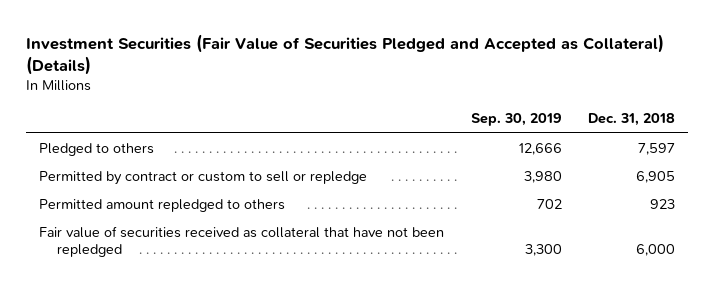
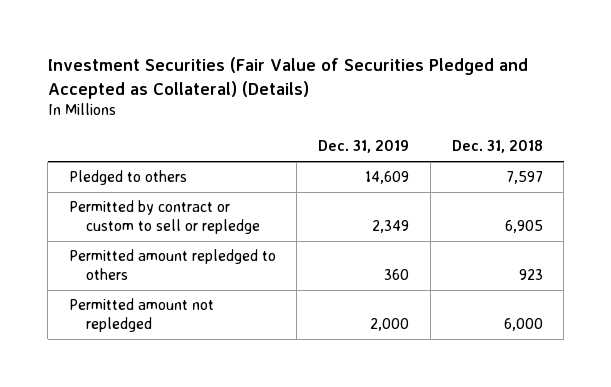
- | Sep. 30, 2019 | Dec. 31, 2018
+ | Dec. 31, 2019 | Dec. 31, 2018
- Fair value of securities received as collateral that have not been repledged | 3,300 | 6,000
+ Permitted amount not repledged | 2,000 | 6,000

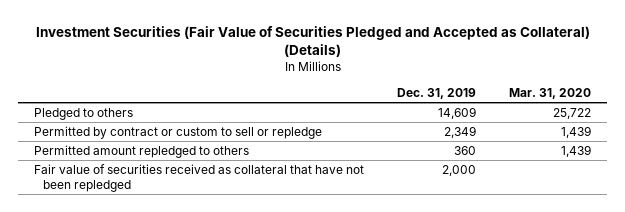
- | Dec. 31, 2019 | Dec. 31, 2018
+ | Dec. 31, 2019 | Mar. 31, 2020
- Permitted amount not repledged | 2,000 | 6,000
+ Fair value of securities received as collateral that have not been repledged | 2,000 |

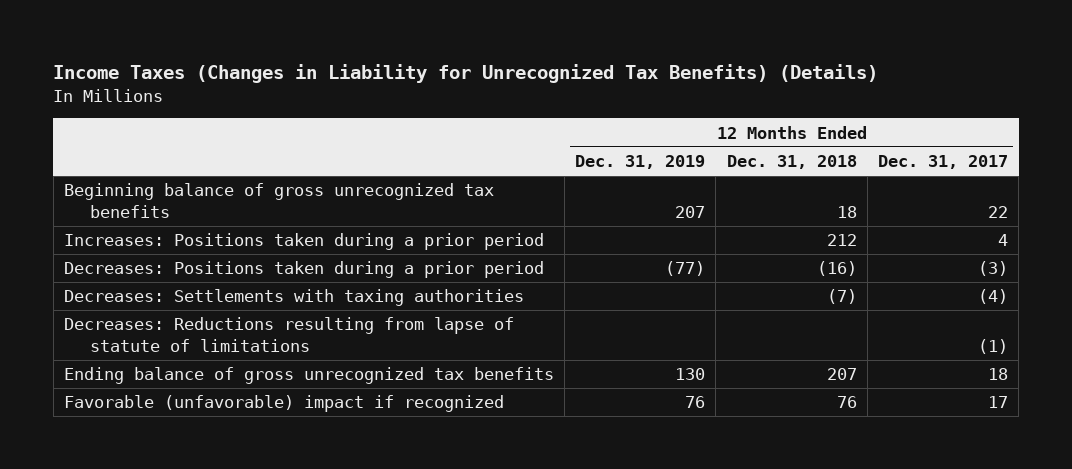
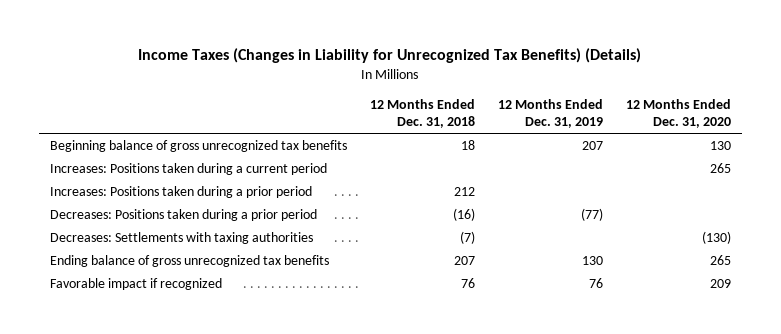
- | 12 Months Ended Dec. 31, 2019 | 12 Months Ended Dec. 31, 2018 | 12 Months Ended Dec. 31, 2017
+ | 12 Months Ended Dec. 31, 2018 | 12 Months Ended Dec. 31, 2019 | 12 Months Ended Dec. 31, 2020
+ Increases: Positions taken during a current period | | | 265
- Decreases: Reductions resulting from lapse of statute of limitations | | | (1)
- Favorable (unfavorable) impact if recognized | 76 | 76 | 17
+ Favorable impact if recognized | 76 | 76 | 209

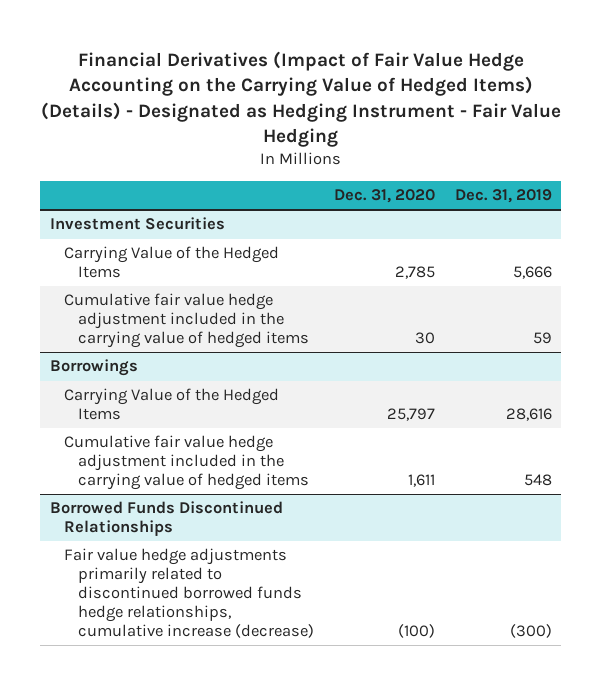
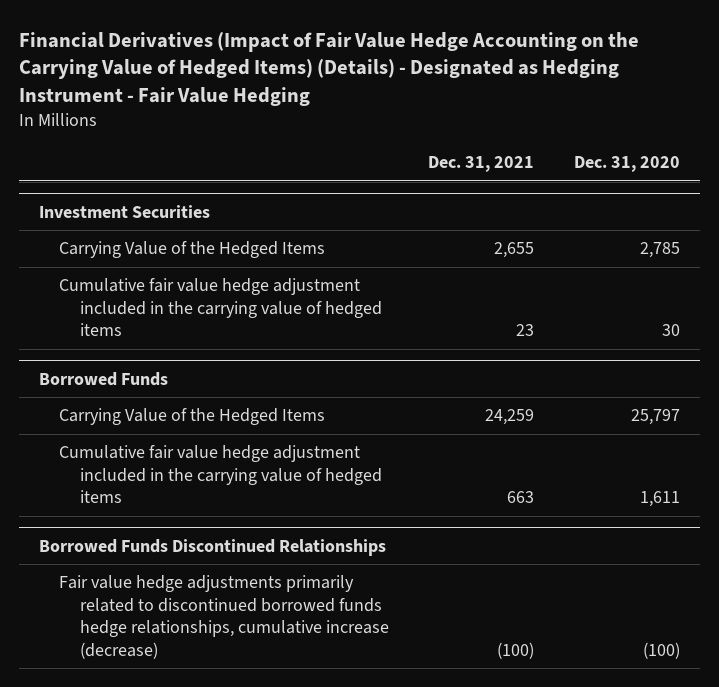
- | Dec. 31, 2020 | Dec. 31, 2019
+ | Dec. 31, 2021 | Dec. 31, 2020
- Borrowings
+ Borrowed Funds

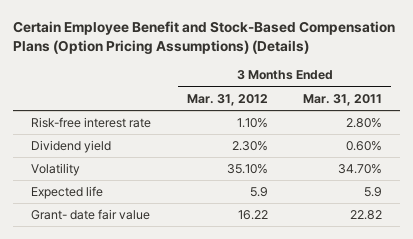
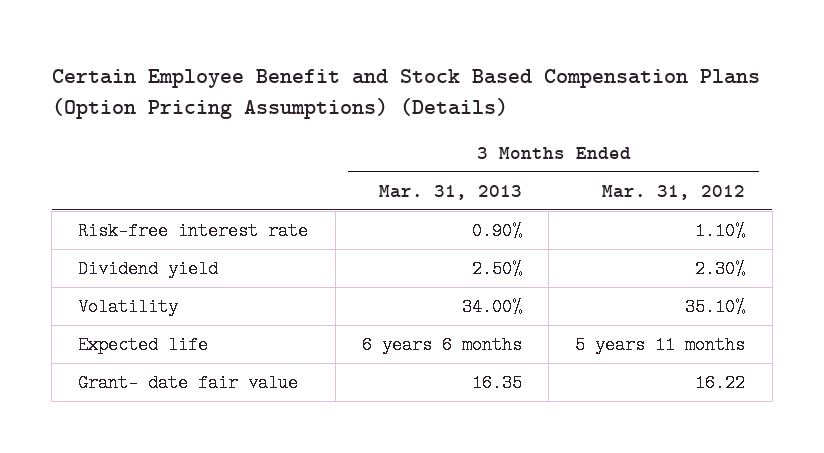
- Certain Employee Benefit and Stock-Based Compensation Plans (Option Pricing Assumptions) (Details)
+ Certain Employee Benefit and Stock Based Compensation Plans (Option Pricing Assumptions) (Details)
- | 3 Months Ended Mar. 31, 2012 | 3 Months Ended Mar. 31, 2011
+ | 3 Months Ended Mar. 31, 2013 | 3 Months Ended Mar. 31, 2012
- Expected life | 5.9 | 5.9
+ Expected life | 6 years 6 months | 5 years 11 months

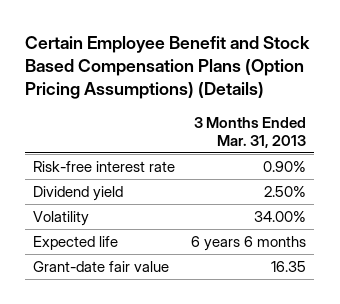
- | 3 Months Ended Mar. 31, 2013 | 3 Months Ended Mar. 31, 2012
+ | 3 Months Ended Mar. 31, 2013
- Grant- date fair value | 16.35 | 16.22
+ Grant-date fair value | 16.35

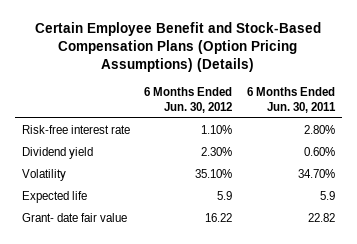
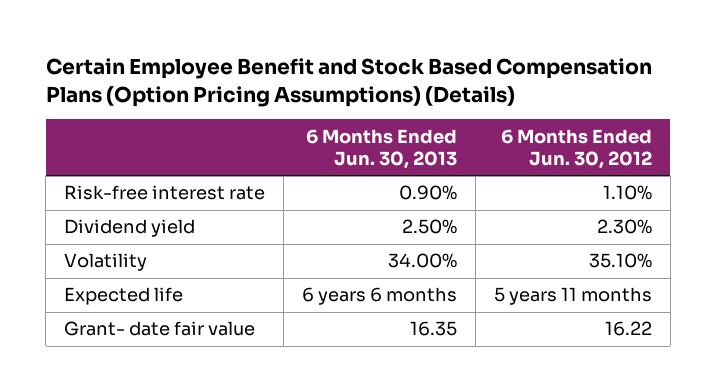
- Certain Employee Benefit and Stock-Based Compensation Plans (Option Pricing Assumptions) (Details)
+ Certain Employee Benefit and Stock Based Compensation Plans (Option Pricing Assumptions) (Details)
- | 6 Months Ended Jun. 30, 2012 | 6 Months Ended Jun. 30, 2011
+ | 6 Months Ended Jun. 30, 2013 | 6 Months Ended Jun. 30, 2012
- Expected life | 5.9 | 5.9
+ Expected life | 6 years 6 months | 5 years 11 months

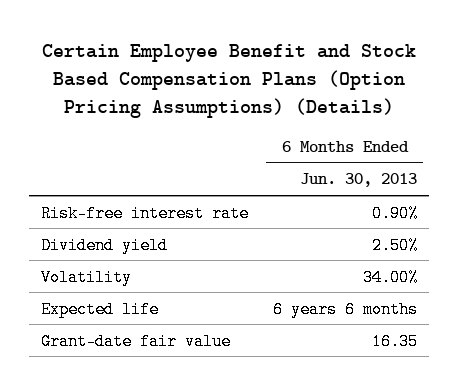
- | 6 Months Ended Jun. 30, 2013 | 6 Months Ended Jun. 30, 2012
+ | 6 Months Ended Jun. 30, 2013
- Grant- date fair value | 16.35 | 16.22
+ Grant-date fair value | 16.35

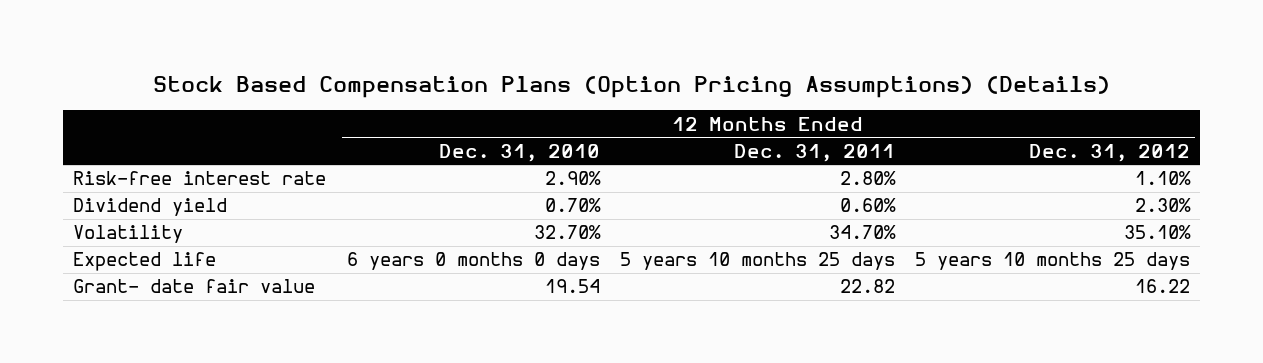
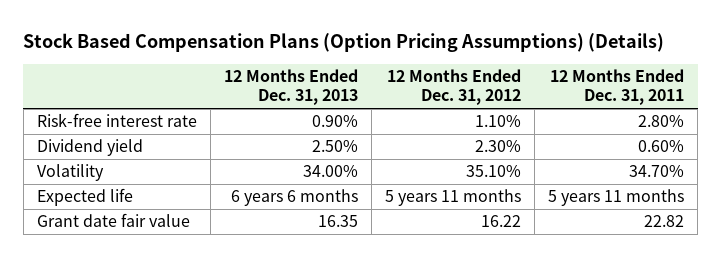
- | 12 Months Ended Dec. 31, 2010 | 12 Months Ended Dec. 31, 2011 | 12 Months Ended Dec. 31, 2012
+ | 12 Months Ended Dec. 31, 2013 | 12 Months Ended Dec. 31, 2012 | 12 Months Ended Dec. 31, 2011
- Expected life | 6 years 0 months 0 days | 5 years 10 months 25 days | 5 years 10 months 25 days
- Grant- date fair value | 19.54 | 22.82 | 16.22
+ Expected life | 6 years 6 months | 5 years 11 months | 5 years 11 months
+ Grant date fair value | 16.35 | 16.22 | 22.82

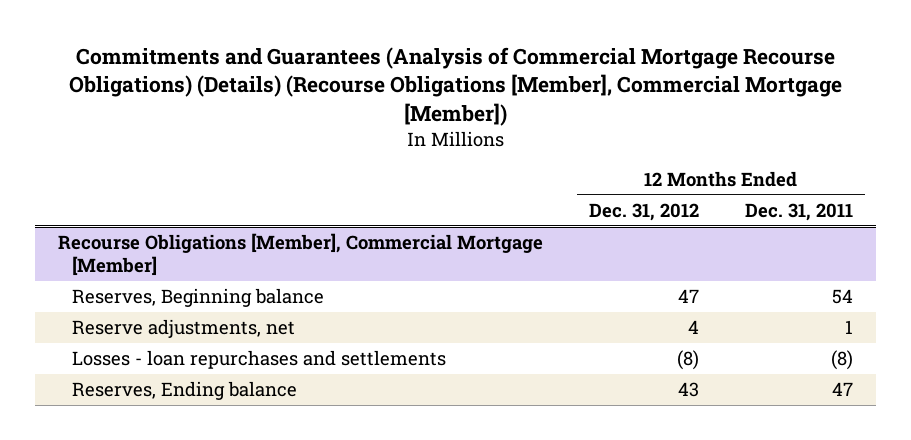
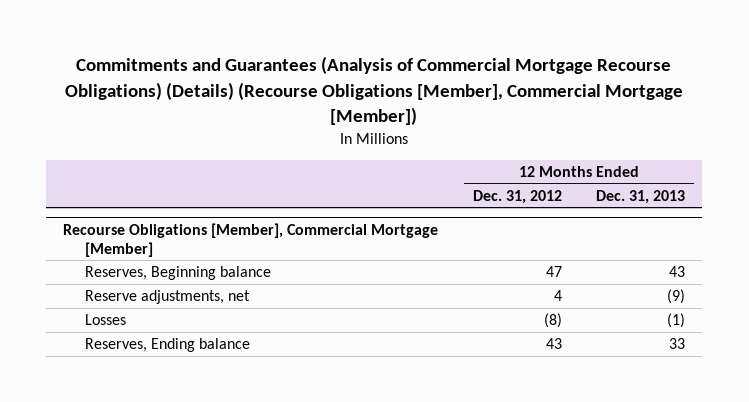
- | 12 Months Ended Dec. 31, 2012 | 12 Months Ended Dec. 31, 2011
+ | 12 Months Ended Dec. 31, 2012 | 12 Months Ended Dec. 31, 2013
@ Recourse Obligations [Member], Commercial Mortgage [Member]
- Losses - loan repurchases and settlements | (8) | (8)
+ Losses | (8) | (1)

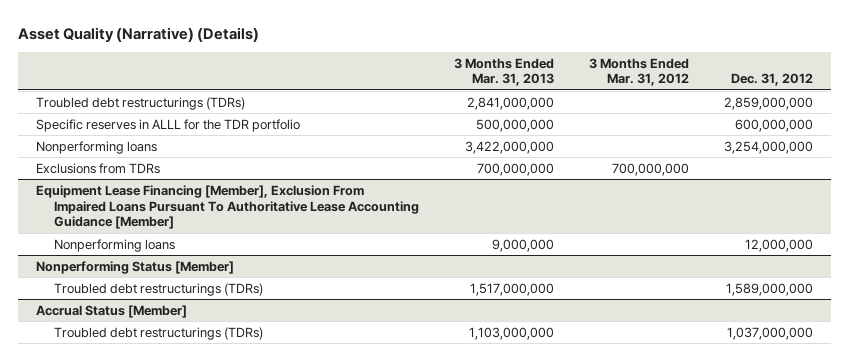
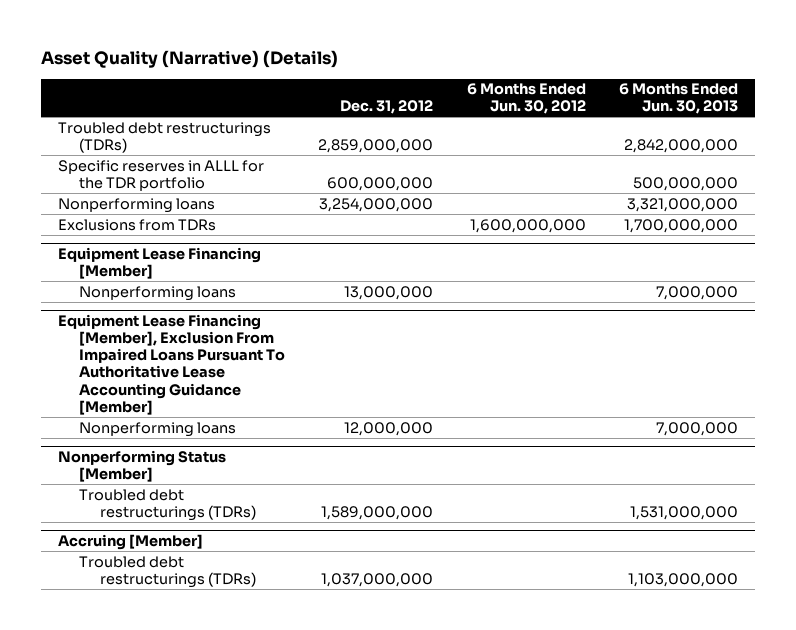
- | 3 Months Ended Mar. 31, 2013 | 3 Months Ended Mar. 31, 2012 | Dec. 31, 2012
+ | Dec. 31, 2012 | 6 Months Ended Jun. 30, 2012 | 6 Months Ended Jun. 30, 2013
+ Equipment Lease Financing [Member]
+ Nonperforming loans | 13,000,000 | | 7,000,000
- Accrual Status [Member]
+ Accruing [Member]

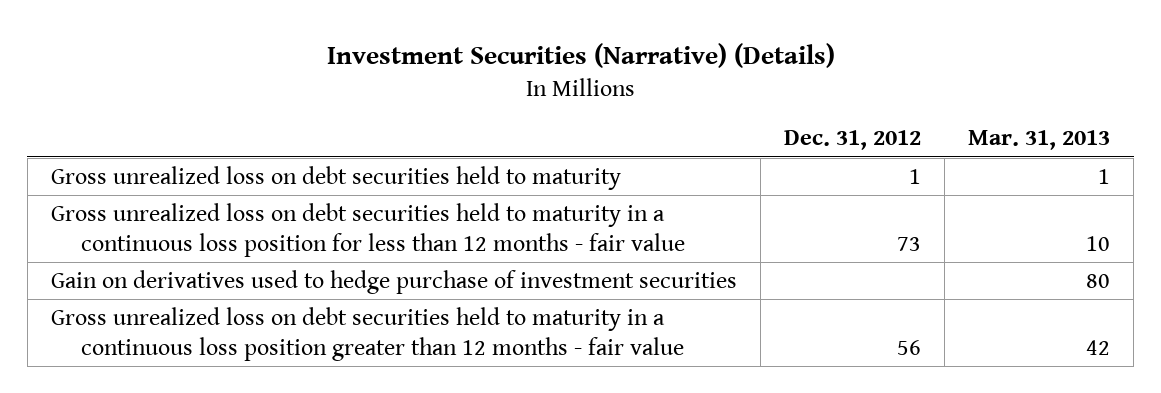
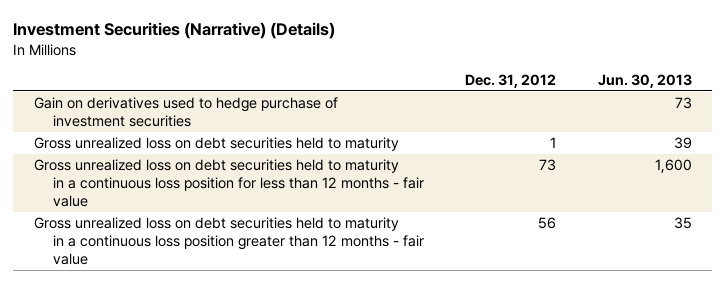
- | Dec. 31, 2012 | Mar. 31, 2013
+ | Dec. 31, 2012 | Jun. 30, 2013
moved up: Gain on derivatives used to hedge purchase of investment securities | | 73

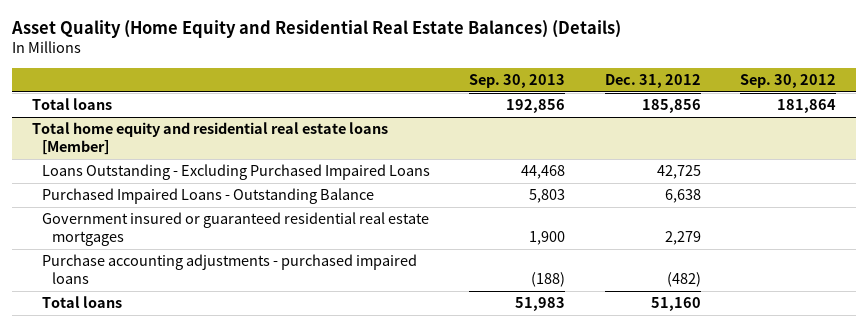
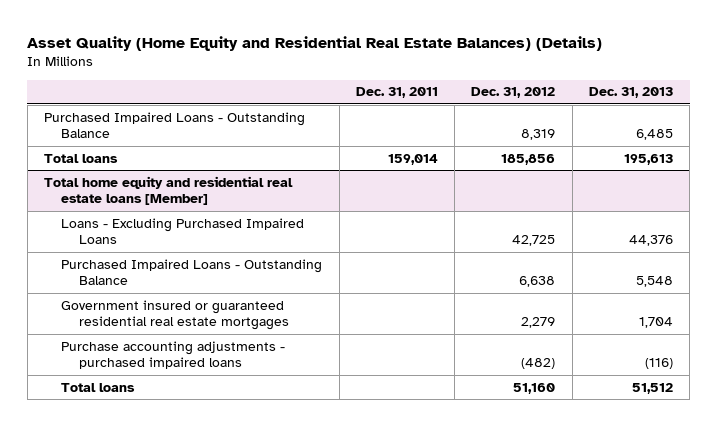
- | Sep. 30, 2013 | Dec. 31, 2012 | Sep. 30, 2012
+ | Dec. 31, 2011 | Dec. 31, 2012 | Dec. 31, 2013
+ Purchased Impaired Loans - Outstanding Balance | | 8,319 | 6,485
@ Total home equity and residential real estate loans [Member]
- Loans Outstanding - Excluding Purchased Impaired Loans | 44,468 | 42,725 |
+ Loans - Excluding Purchased Impaired Loans | | 42,725 | 44,376

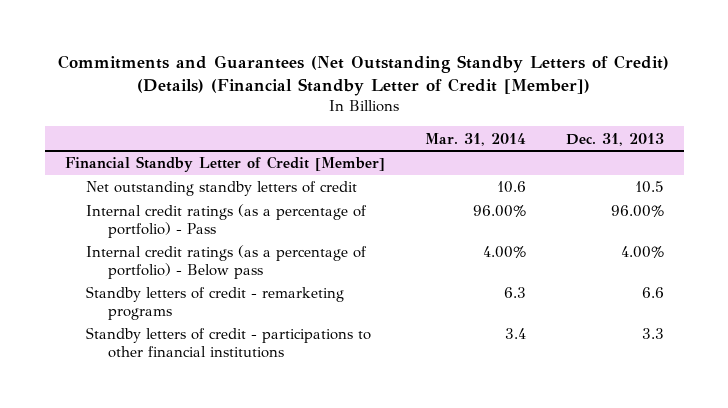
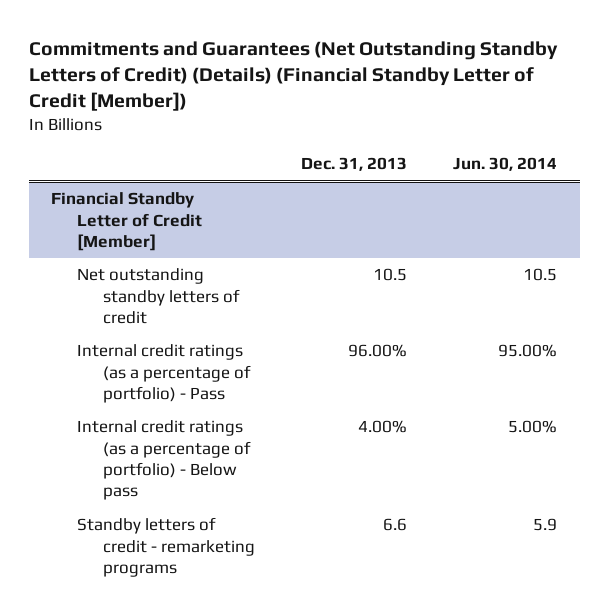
- | Mar. 31, 2014 | Dec. 31, 2013
+ | Dec. 31, 2013 | Jun. 30, 2014
@ Financial Standby Letter of Credit [Member]
- Standby letters of credit - participations to other financial institutions | 3.4 | 3.3

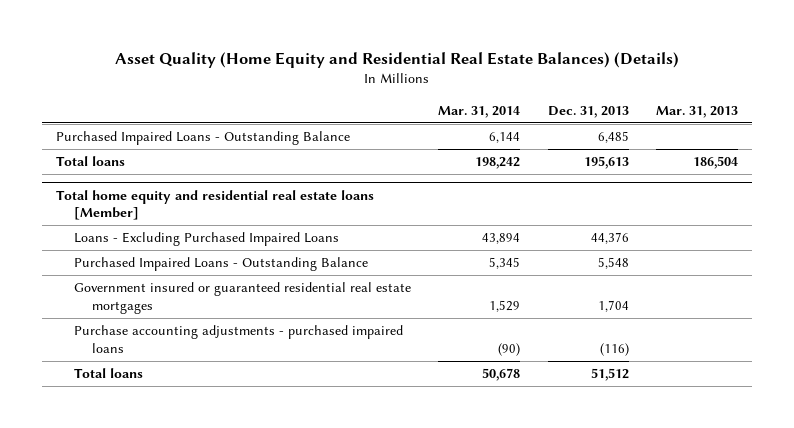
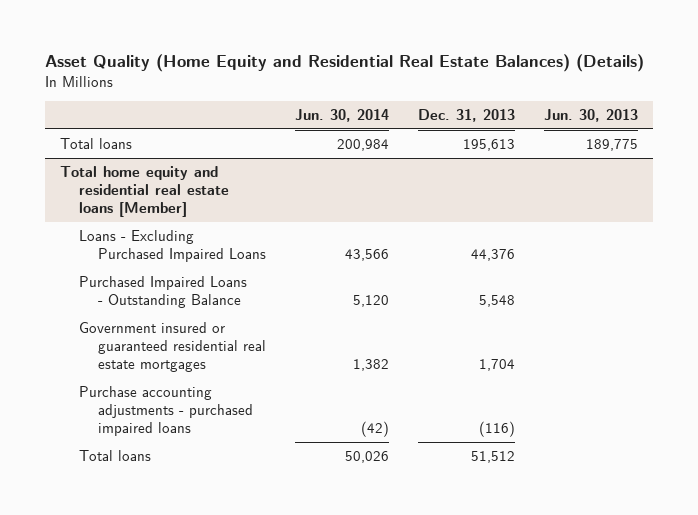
- | Mar. 31, 2014 | Dec. 31, 2013 | Mar. 31, 2013
+ | Jun. 30, 2014 | Dec. 31, 2013 | Jun. 30, 2013
- Purchased Impaired Loans - Outstanding Balance | 6,144 | 6,485 |

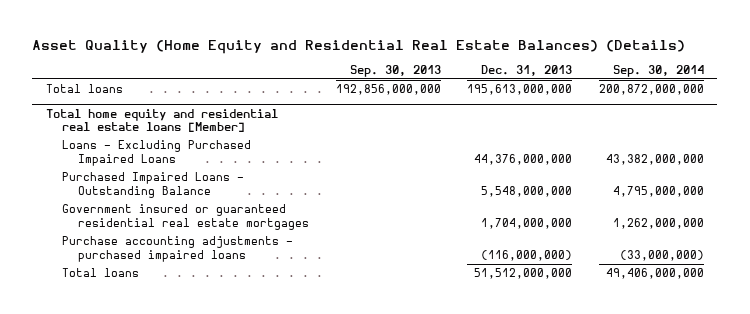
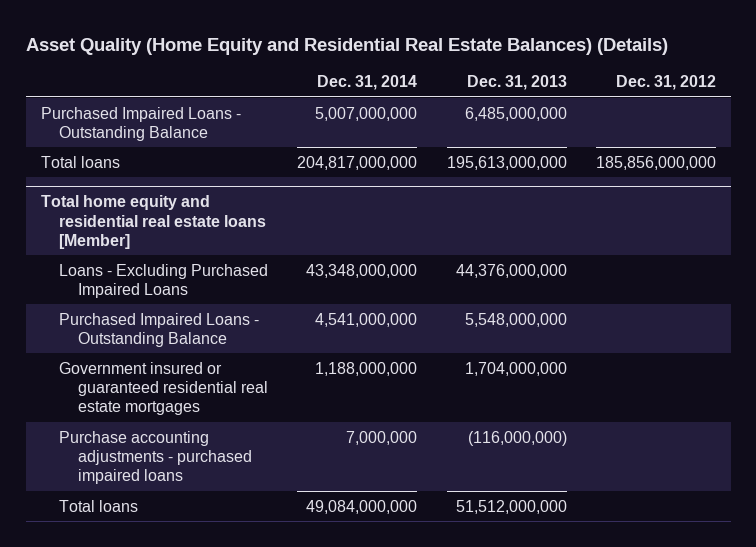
- | Sep. 30, 2013 | Dec. 31, 2013 | Sep. 30, 2014
+ | Dec. 31, 2014 | Dec. 31, 2013 | Dec. 31, 2012
+ Purchased Impaired Loans - Outstanding Balance | 5,007,000,000 | 6,485,000,000 |

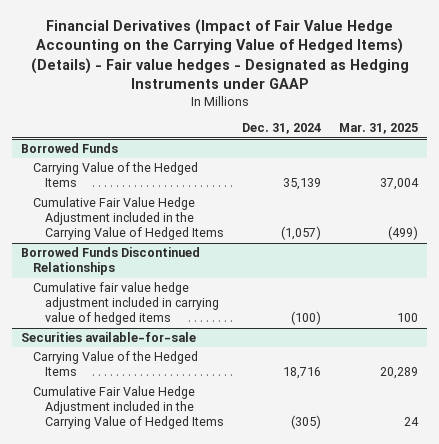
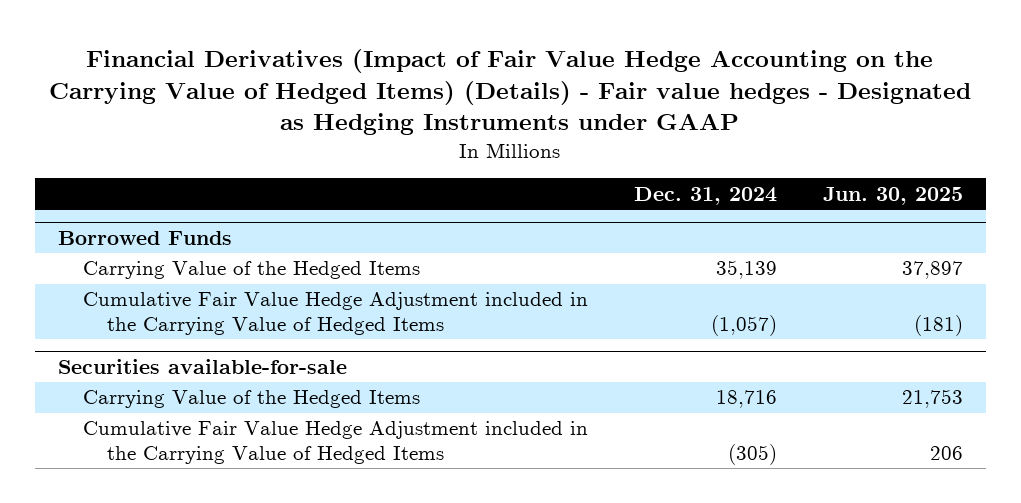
- | Dec. 31, 2024 | Mar. 31, 2025
+ | Dec. 31, 2024 | Jun. 30, 2025
- Borrowed Funds Discontinued Relationships
- Cumulative fair value hedge adjustment included in carrying value of hedged items | (100) | 100

